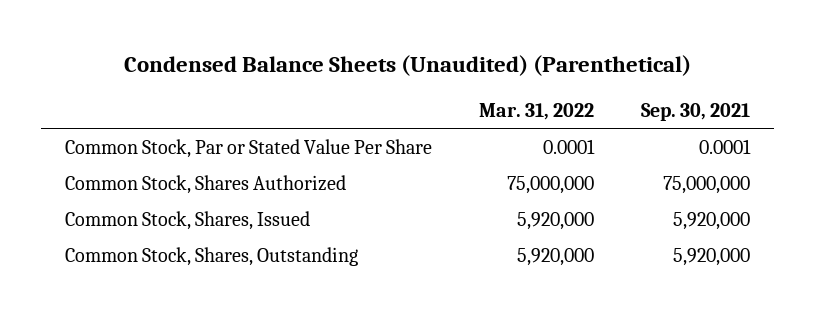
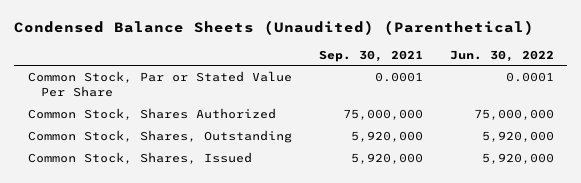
- | Mar. 31, 2022 | Sep. 30, 2021
+ | Sep. 30, 2021 | Jun. 30, 2022
moved down: Common Stock, Shares, Issued | 5,920,000 | 5,920,000

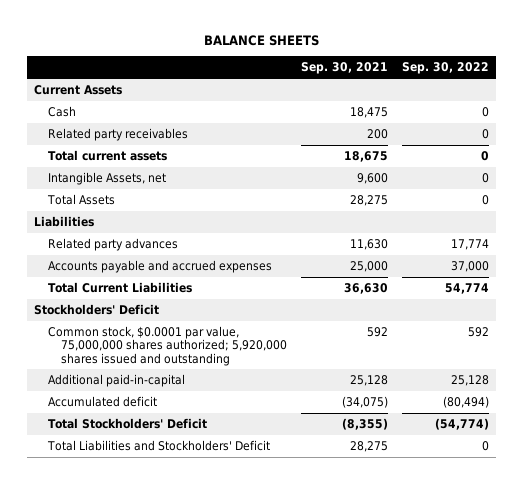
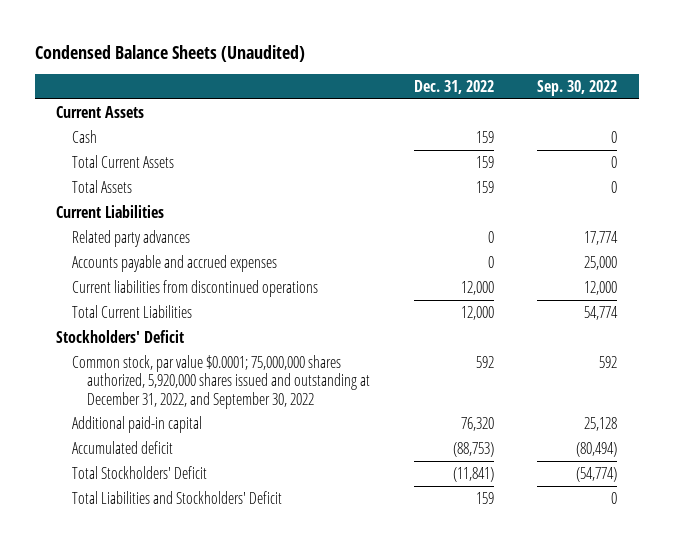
- BALANCE SHEETS
+ Condensed Balance Sheets (Unaudited)
- | Sep. 30, 2021 | Sep. 30, 2022
+ | Dec. 31, 2022 | Sep. 30, 2022
- Related party receivables | 200 | 0
- Total current assets | 18,675 | 0
- Intangible Assets, net | 9,600 | 0
+ Total Current Assets | 159 | 0
- Liabilities
+ Current Liabilities
- Accounts payable and accrued expenses | 25,000 | 37,000
+ Accounts payable and accrued expenses | 0 | 25,000
+ Current liabilities from discontinued operations | 12,000 | 12,000
- Common stock, $0.0001 par value, 75,000,000 shares authorized; 5,920,000 shares issued and outstanding | 592 | 592
- Additional paid-in-capital | 25,128 | 25,128
+ Common stock, par value $0.0001; 75,000,000 shares authorized, 5,920,000 shares issued and outstanding at December 31, 2022, and September 30, 2022 | 592 | 592
+ Additional paid-in capital | 76,320 | 25,128

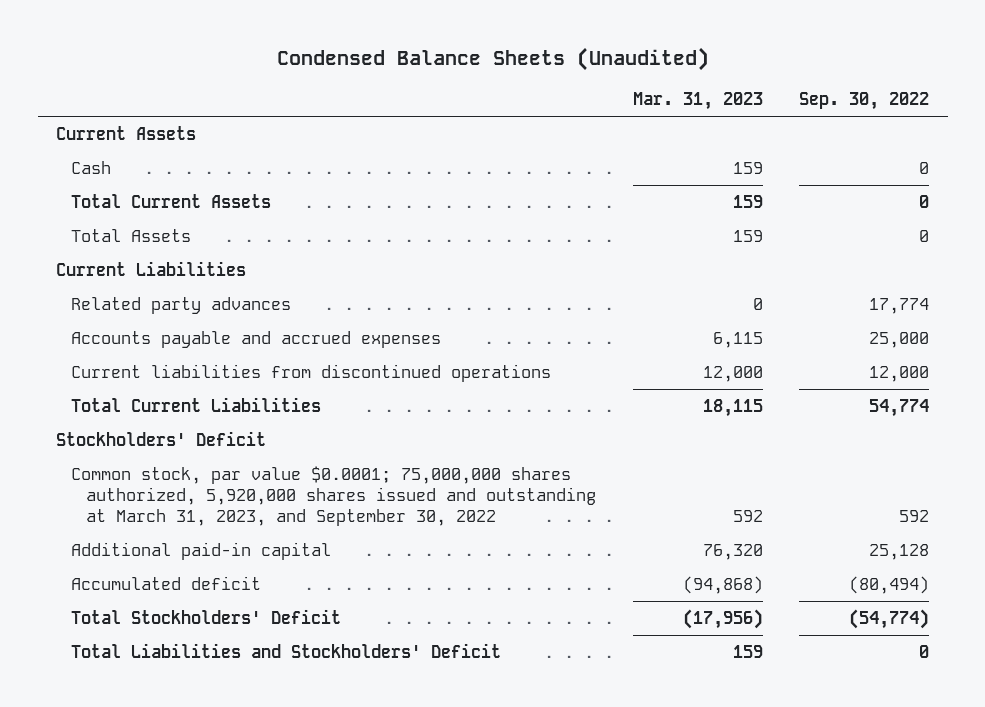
- | Dec. 31, 2022 | Sep. 30, 2022
+ | Mar. 31, 2023 | Sep. 30, 2022
- Common stock, par value $0.0001; 75,000,000 shares authorized, 5,920,000 shares issued and outstanding at December 31, 2022, and September 30, 2022 | 592 | 592
+ Common stock, par value $0.0001; 75,000,000 shares authorized, 5,920,000 shares issued and outstanding at March 31, 2023, and September 30, 2022 | 592 | 592

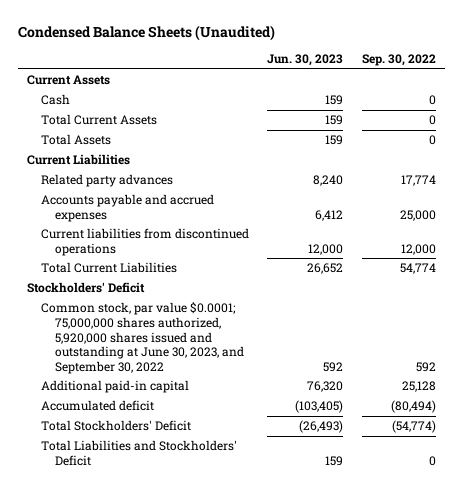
- | Mar. 31, 2023 | Sep. 30, 2022
+ | Jun. 30, 2023 | Sep. 30, 2022
- Common stock, par value $0.0001; 75,000,000 shares authorized, 5,920,000 shares issued and outstanding at March 31, 2023, and September 30, 2022 | 592 | 592
+ Common stock, par value $0.0001; 75,000,000 shares authorized, 5,920,000 shares issued and outstanding at June 30, 2023, and September 30, 2022 | 592 | 592

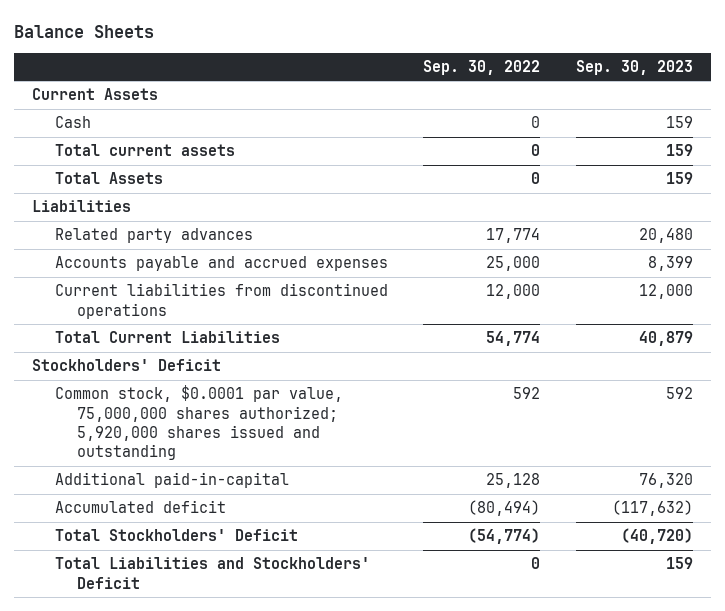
- Condensed Balance Sheets (Unaudited)
+ Balance Sheets
- | Jun. 30, 2023 | Sep. 30, 2022
+ | Sep. 30, 2022 | Sep. 30, 2023
- Total Current Assets | 159 | 0
+ Total current assets | 0 | 159
- Current Liabilities
+ Liabilities
- Common stock, par value $0.0001; 75,000,000 shares authorized, 5,920,000 shares issued and outstanding at June 30, 2023, and September 30, 2022 | 592 | 592
- Additional paid-in capital | 76,320 | 25,128
+ Common stock, $0.0001 par value, 75,000,000 shares authorized; 5,920,000 shares issued and outstanding | 592 | 592
+ Additional paid-in-capital | 25,128 | 76,320

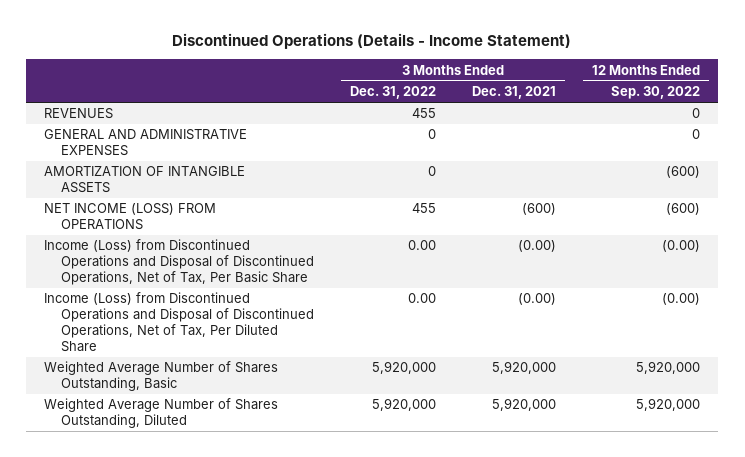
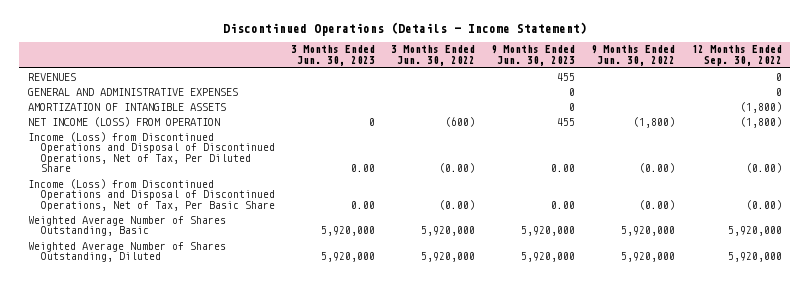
- | 3 Months Ended Dec. 31, 2022 | 3 Months Ended Dec. 31, 2021 | 12 Months Ended Sep. 30, 2022
+ | 3 Months Ended Jun. 30, 2023 | 3 Months Ended Jun. 30, 2022 | 9 Months Ended Jun. 30, 2023 | 9 Months Ended Jun. 30, 2022 | 12 Months Ended Sep. 30, 2022
- AMORTIZATION OF INTANGIBLE ASSETS | 0 | | (600)
- NET INCOME (LOSS) FROM OPERATIONS | 455 | (600) | (600)
+ AMORTIZATION OF INTANGIBLE ASSETS | | | 0 | | (1,800)
+ NET INCOME (LOSS) FROM OPERATION | 0 | (600) | 455 | (1,800) | (1,800)
moved down: Income (Loss) from Discontinued Operations and Disposal of Discontinued Operations, Net of Tax, Per Basic Share | 0.00 | (0.00) | 0.00 | (0.00) | (0.00)

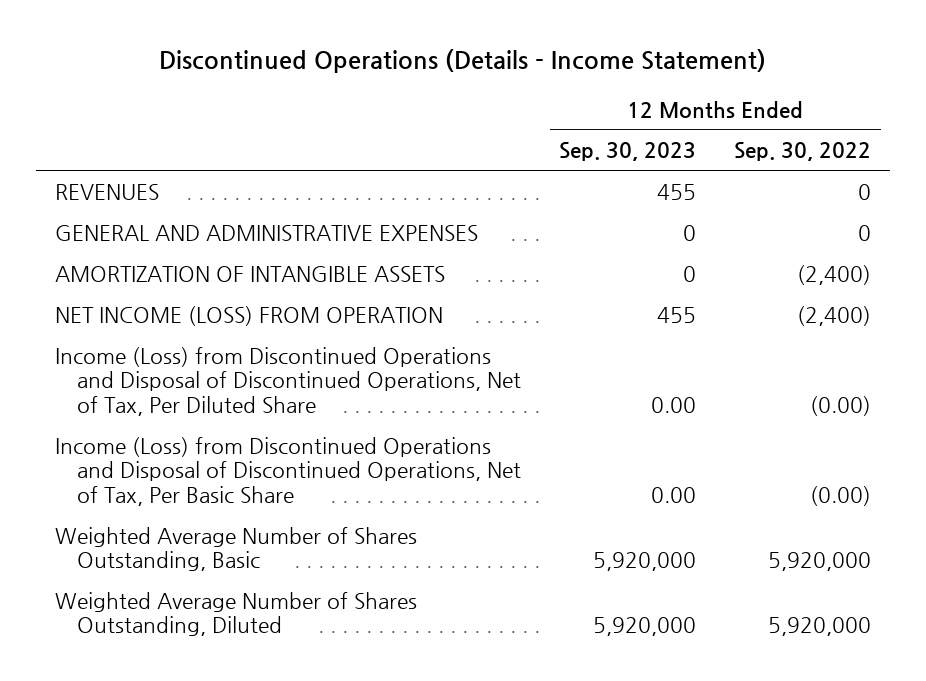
- | 3 Months Ended Jun. 30, 2023 | 3 Months Ended Jun. 30, 2022 | 9 Months Ended Jun. 30, 2023 | 9 Months Ended Jun. 30, 2022 | 12 Months Ended Sep. 30, 2022
+ | 12 Months Ended Sep. 30, 2023 | 12 Months Ended Sep. 30, 2022
- AMORTIZATION OF INTANGIBLE ASSETS | | | 0 | | (1,800)
- NET INCOME (LOSS) FROM OPERATION | 0 | (600) | 455 | (1,800) | (1,800)
+ AMORTIZATION OF INTANGIBLE ASSETS | 0 | (2,400)
+ NET INCOME (LOSS) FROM OPERATION | 455 | (2,400)

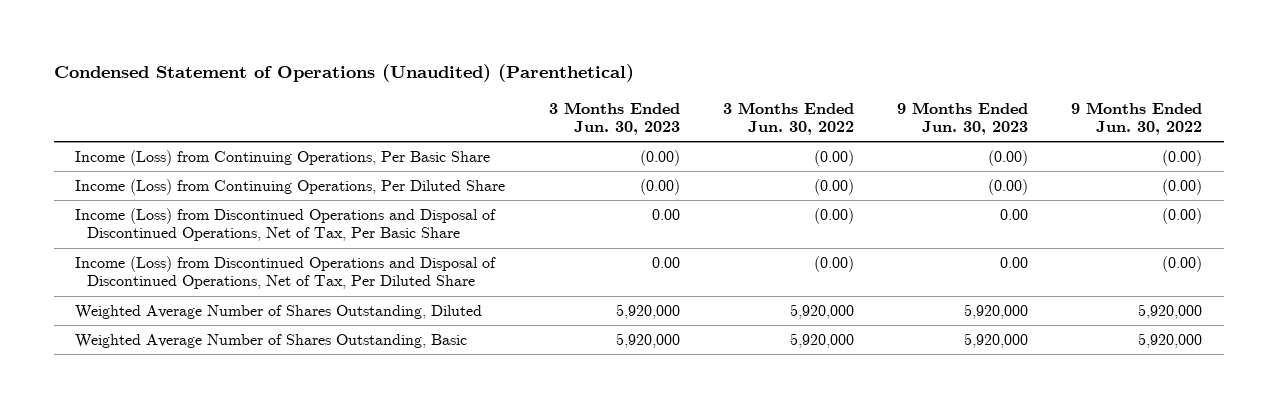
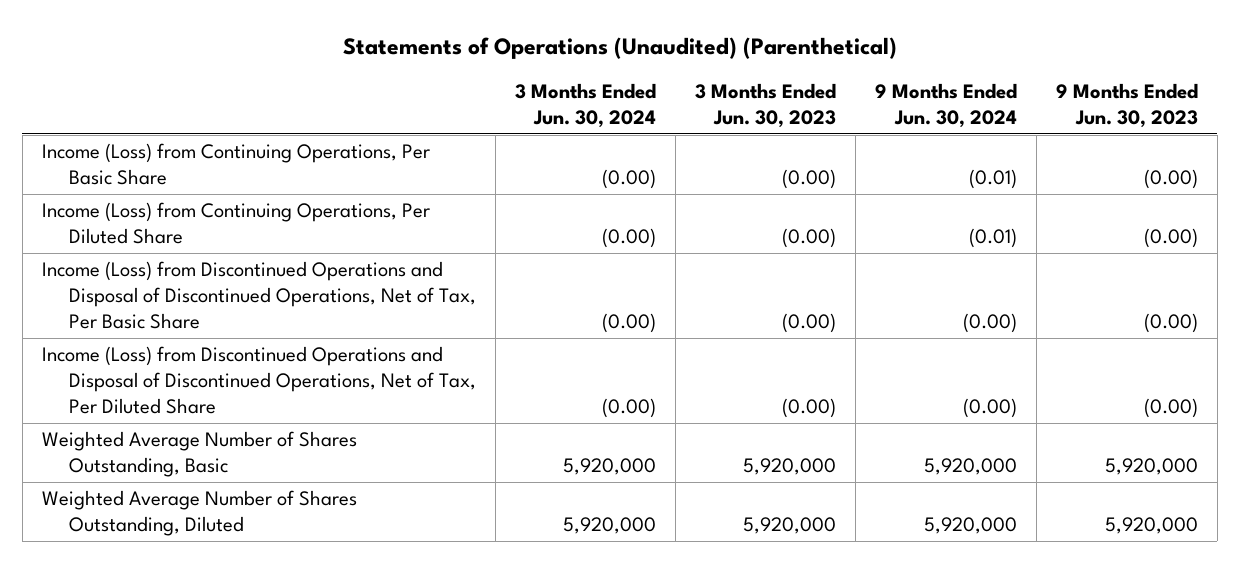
- Condensed Statement of Operations (Unaudited) (Parenthetical)
+ Statements of Operations (Unaudited) (Parenthetical)
- | 3 Months Ended Jun. 30, 2023 | 3 Months Ended Jun. 30, 2022 | 9 Months Ended Jun. 30, 2023 | 9 Months Ended Jun. 30, 2022
+ | 3 Months Ended Jun. 30, 2024 | 3 Months Ended Jun. 30, 2023 | 9 Months Ended Jun. 30, 2024 | 9 Months Ended Jun. 30, 2023
- Income (Loss) from Discontinued Operations and Disposal of Discontinued Operations, Net of Tax, Per Basic Share | 0.00 | (0.00) | 0.00 | (0.00)
- Income (Loss) from Discontinued Operations and Disposal of Discontinued Operations, Net of Tax, Per Diluted Share | 0.00 | (0.00) | 0.00 | (0.00)
+ Income (Loss) from Discontinued Operations and Disposal of Discontinued Operations, Net of Tax, Per Basic Share | (0.00) | (0.00) | (0.00) | (0.00)
+ Income (Loss) from Discontinued Operations and Disposal of Discontinued Operations, Net of Tax, Per Diluted Share | (0.00) | (0.00) | (0.00) | (0.00)
moved down: Weighted Average Number of Shares Outstanding, Diluted | 5,920,000 | 5,920,000 | 5,920,000 | 5,920,000

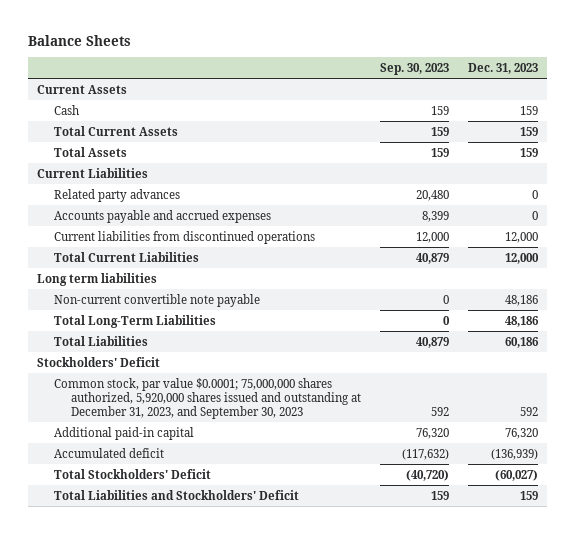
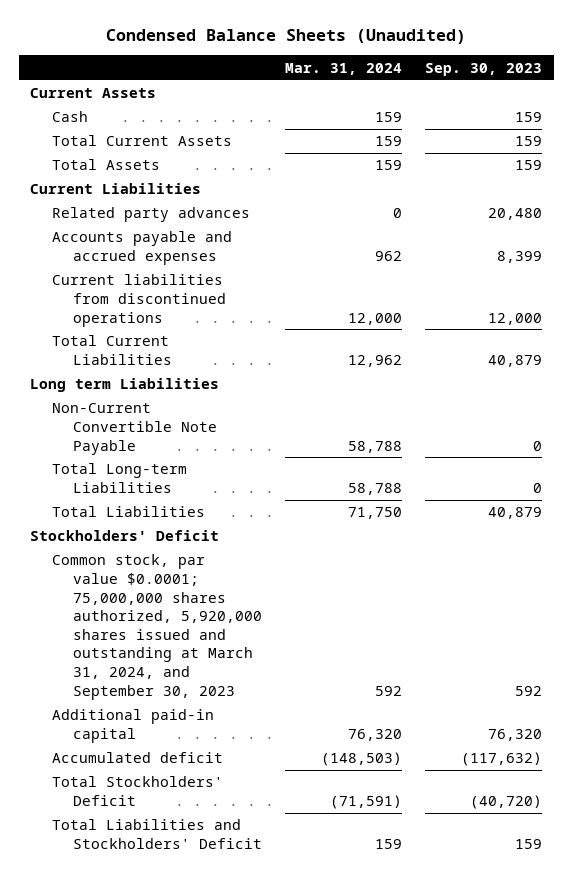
- Balance Sheets
+ Condensed Balance Sheets (Unaudited)
- | Sep. 30, 2023 | Dec. 31, 2023
+ | Mar. 31, 2024 | Sep. 30, 2023
- Long term liabilities
- Non-current convertible note payable | 0 | 48,186
- Total Long-Term Liabilities | 0 | 48,186
+ Long term Liabilities
+ Non-Current Convertible Note Payable | 58,788 | 0
+ Total Long-term Liabilities | 58,788 | 0
- Common stock, par value $0.0001; 75,000,000 shares authorized, 5,920,000 shares issued and outstanding at December 31, 2023, and September 30, 2023 | 592 | 592
+ Common stock, par value $0.0001; 75,000,000 shares authorized, 5,920,000 shares issued and outstanding at March 31, 2024, and September 30, 2023 | 592 | 592

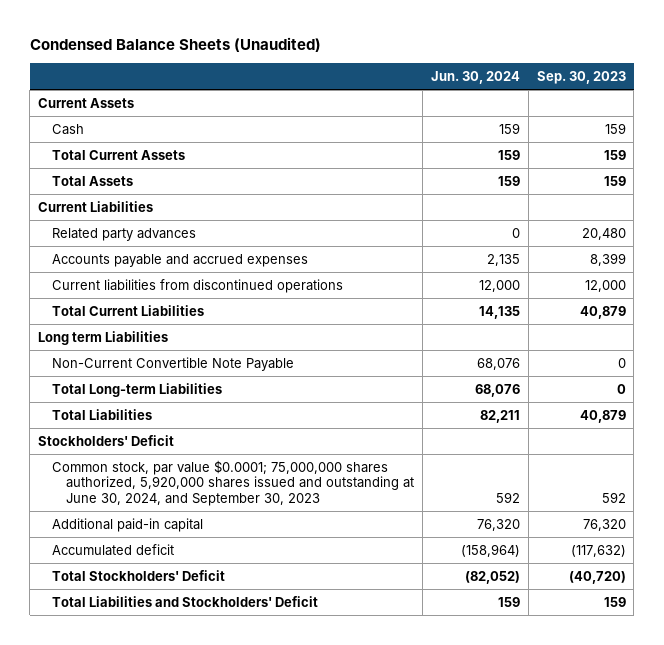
- | Mar. 31, 2024 | Sep. 30, 2023
+ | Jun. 30, 2024 | Sep. 30, 2023
- Common stock, par value $0.0001; 75,000,000 shares authorized, 5,920,000 shares issued and outstanding at March 31, 2024, and September 30, 2023 | 592 | 592
+ Common stock, par value $0.0001; 75,000,000 shares authorized, 5,920,000 shares issued and outstanding at June 30, 2024, and September 30, 2023 | 592 | 592

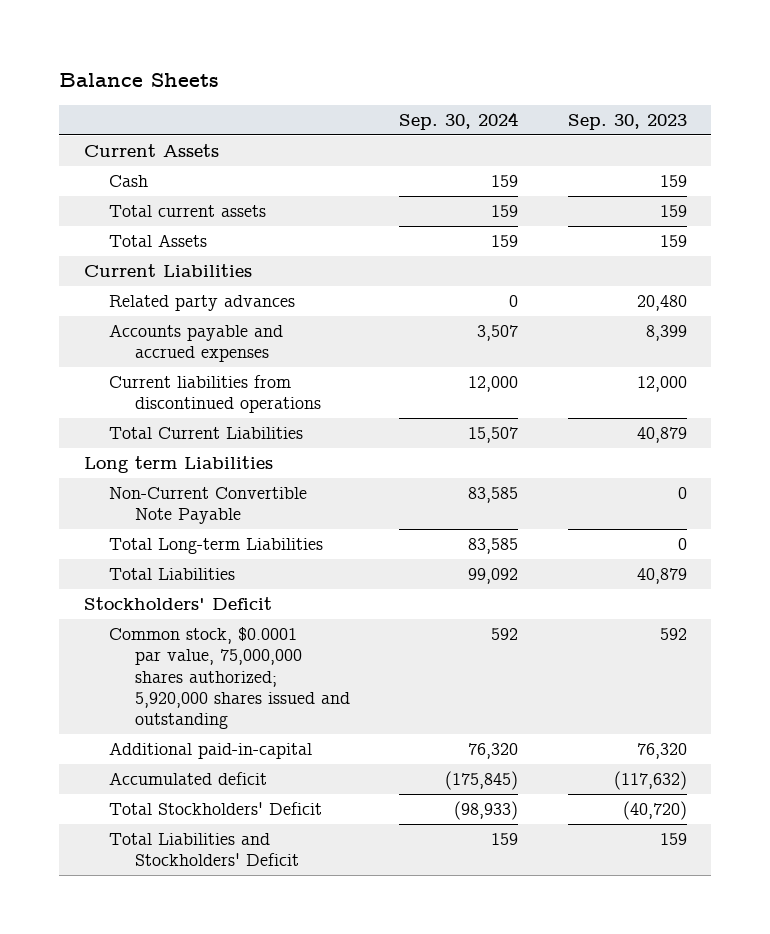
- Condensed Balance Sheets (Unaudited)
+ Balance Sheets
- | Jun. 30, 2024 | Sep. 30, 2023
+ | Sep. 30, 2024 | Sep. 30, 2023
- Total Current Assets | 159 | 159
+ Total current assets | 159 | 159
- Common stock, par value $0.0001; 75,000,000 shares authorized, 5,920,000 shares issued and outstanding at June 30, 2024, and September 30, 2023 | 592 | 592
- Additional paid-in capital | 76,320 | 76,320
+ Common stock, $0.0001 par value, 75,000,000 shares authorized; 5,920,000 shares issued and outstanding | 592 | 592
+ Additional paid-in-capital | 76,320 | 76,320

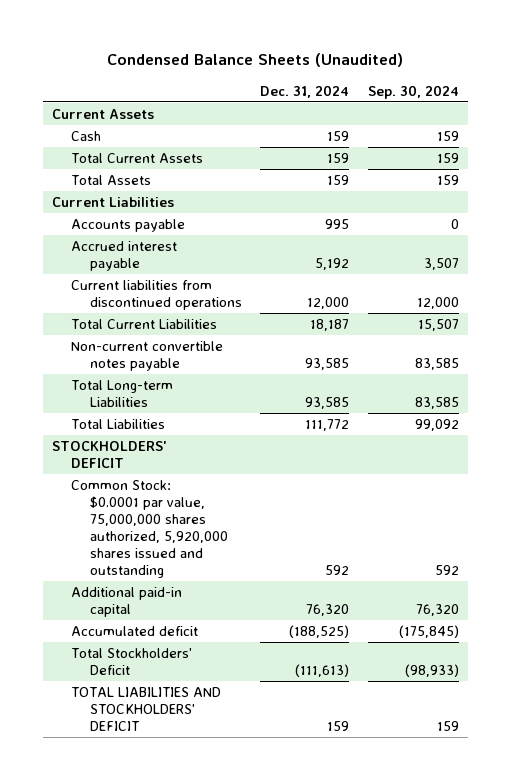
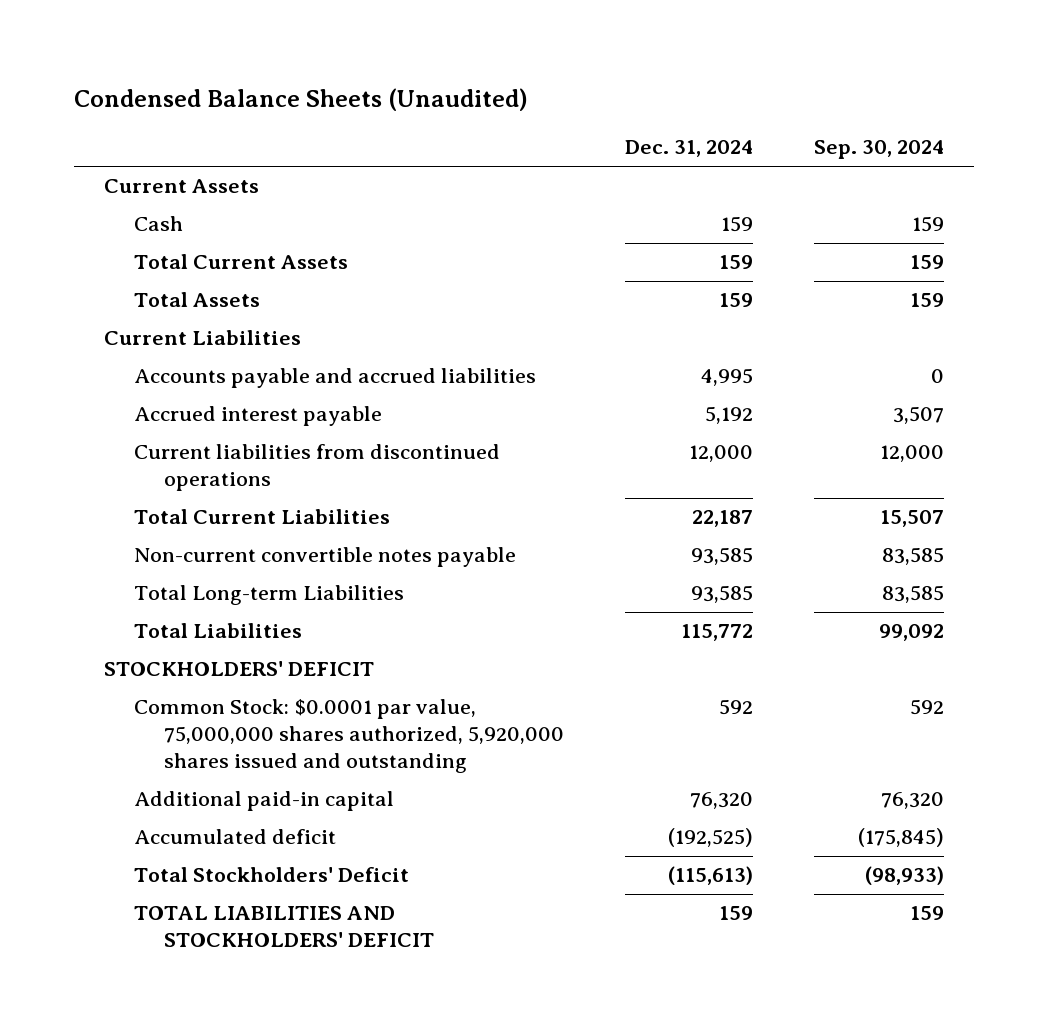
- Accounts payable | 995 | 0
+ Accounts payable and accrued liabilities | 4,995 | 0
- Total Current Liabilities | 18,187 | 15,507
+ Total Current Liabilities | 22,187 | 15,507
- Total Liabilities | 111,772 | 99,092
+ Total Liabilities | 115,772 | 99,092
- Accumulated deficit | (188,525) | (175,845)
- Total Stockholders' Deficit | (111,613) | (98,933)
+ Accumulated deficit | (192,525) | (175,845)
+ Total Stockholders' Deficit | (115,613) | (98,933)

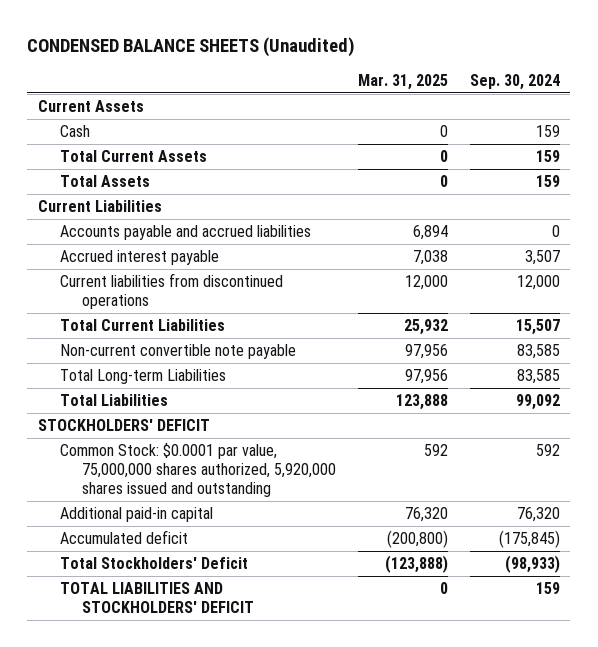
- Condensed Balance Sheets (Unaudited)
+ CONDENSED BALANCE SHEETS (Unaudited)
- | Dec. 31, 2024 | Sep. 30, 2024
+ | Mar. 31, 2025 | Sep. 30, 2024
- Non-current convertible notes payable | 93,585 | 83,585
+ Non-current convertible note payable | 97,956 | 83,585

